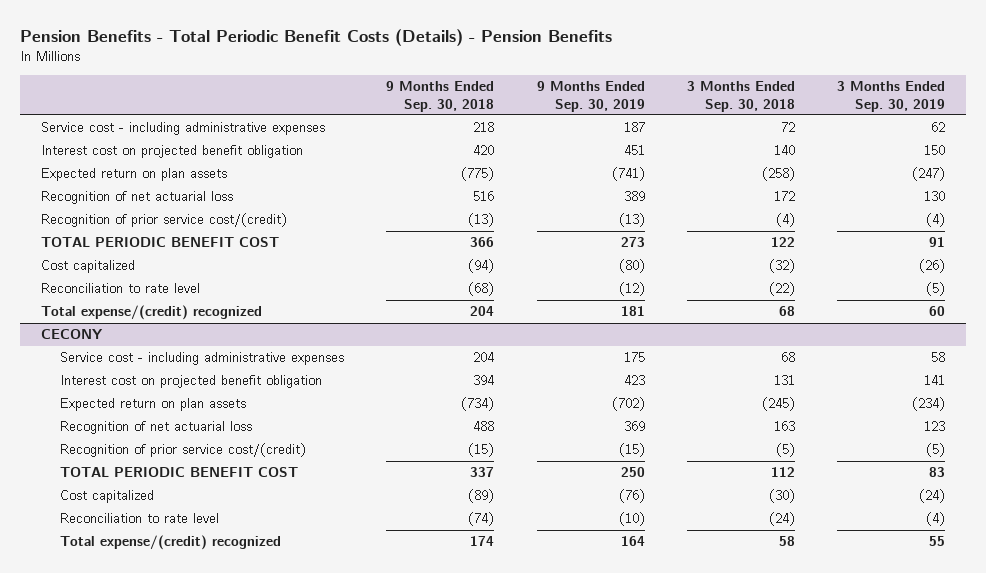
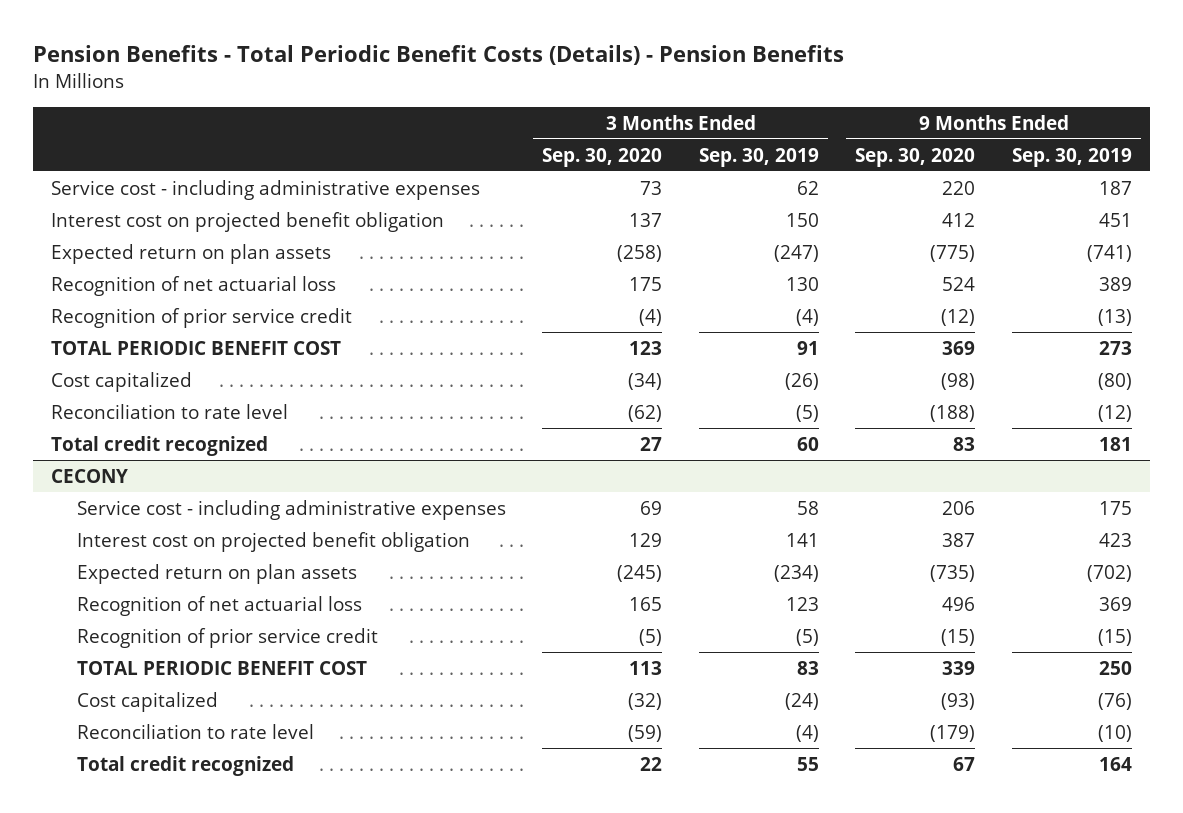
- | 9 Months Ended Sep. 30, 2018 | 9 Months Ended Sep. 30, 2019 | 3 Months Ended Sep. 30, 2018 | 3 Months Ended Sep. 30, 2019
+ | 3 Months Ended Sep. 30, 2020 | 3 Months Ended Sep. 30, 2019 | 9 Months Ended Sep. 30, 2020 | 9 Months Ended Sep. 30, 2019
- Recognition of prior service cost/(credit) | (13) | (13) | (4) | (4)
+ Recognition of prior service credit | (4) | (4) | (12) | (13)
- Total expense/(credit) recognized | 204 | 181 | 68 | 60
+ Total credit recognized | 27 | 60 | 83 | 181
@ CECONY
- Recognition of prior service cost/(credit) | (15) | (15) | (5) | (5)
+ Recognition of prior service credit | (5) | (5) | (15) | (15)
- Total expense/(credit) recognized | 174 | 164 | 58 | 55
+ Total credit recognized | 22 | 55 | 67 | 164

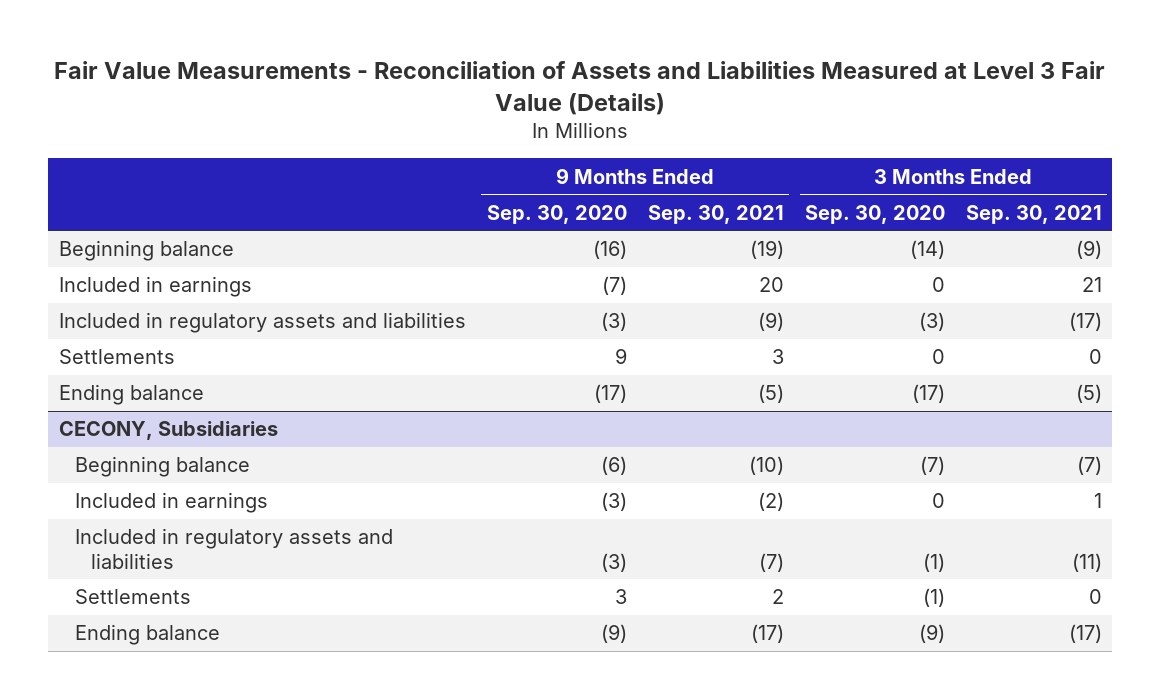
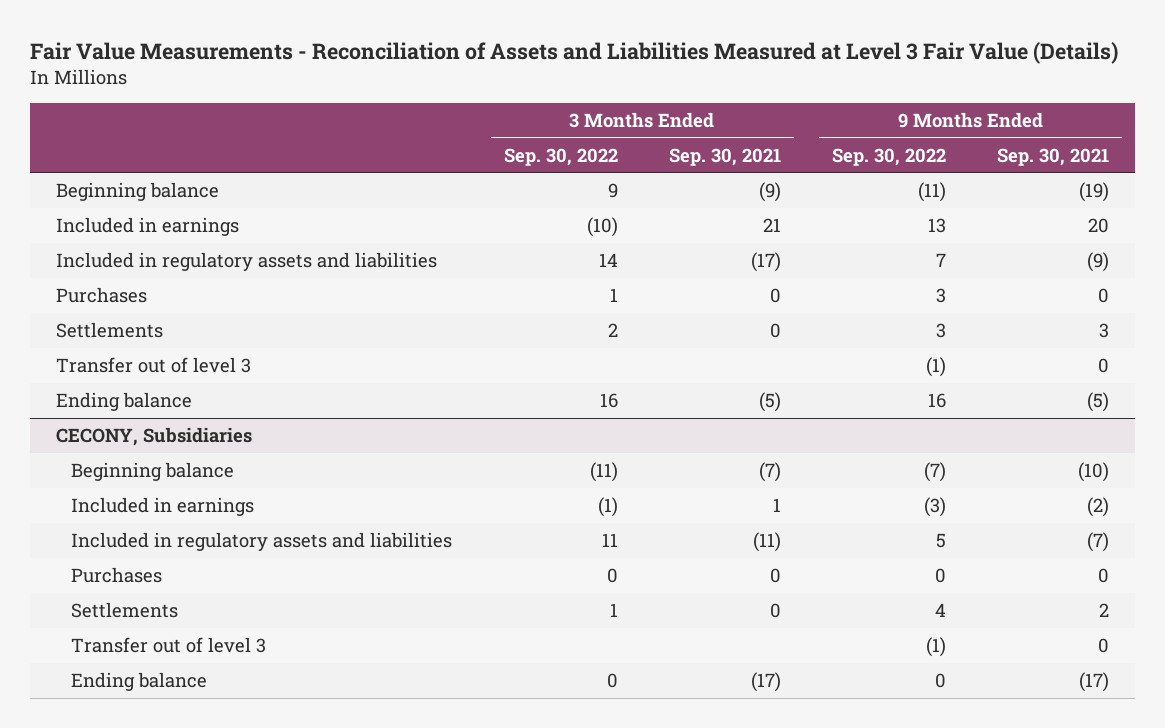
- | 9 Months Ended Sep. 30, 2020 | 9 Months Ended Sep. 30, 2021 | 3 Months Ended Sep. 30, 2020 | 3 Months Ended Sep. 30, 2021
+ | 3 Months Ended Sep. 30, 2022 | 3 Months Ended Sep. 30, 2021 | 9 Months Ended Sep. 30, 2022 | 9 Months Ended Sep. 30, 2021
+ Purchases | 1 | 0 | 3 | 0
+ Transfer out of level 3 | | | (1) | 0
@ CECONY, Subsidiaries
+ Purchases | 0 | 0 | 0 | 0
+ Transfer out of level 3 | | | (1) | 0

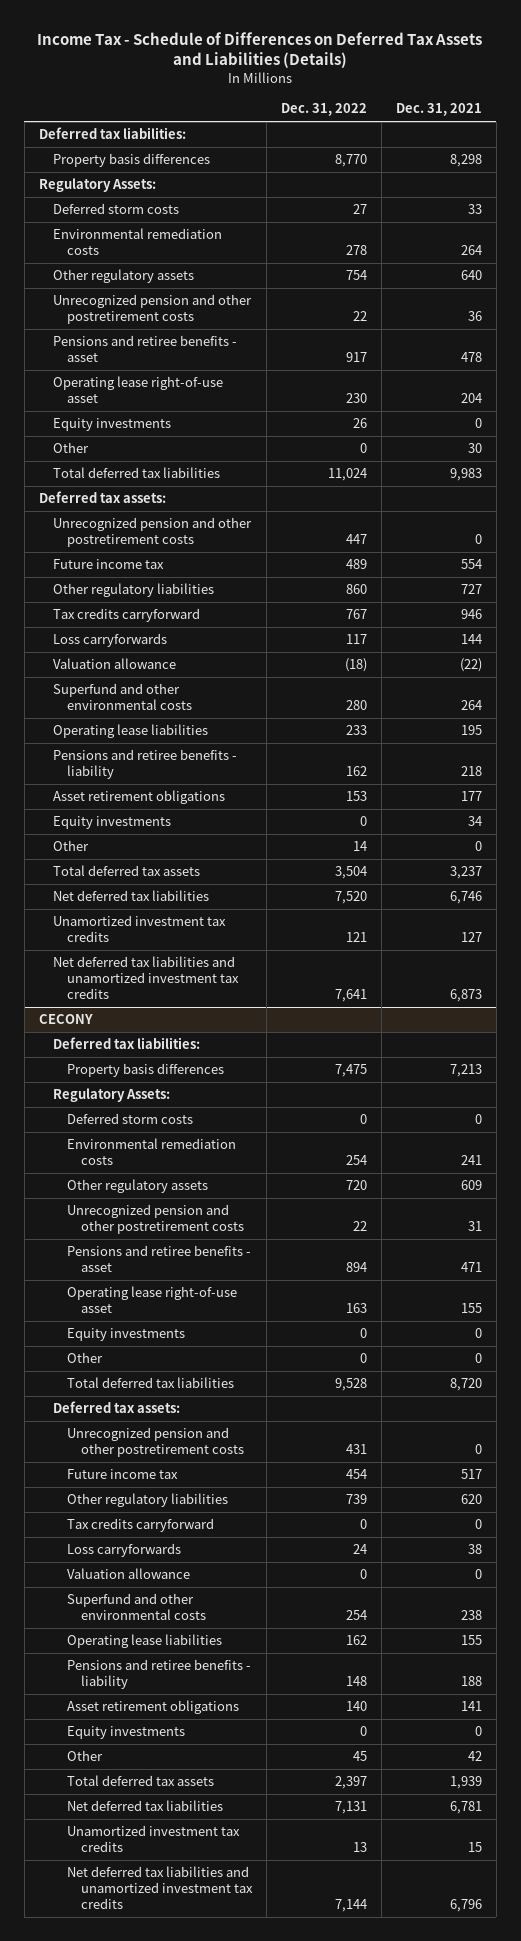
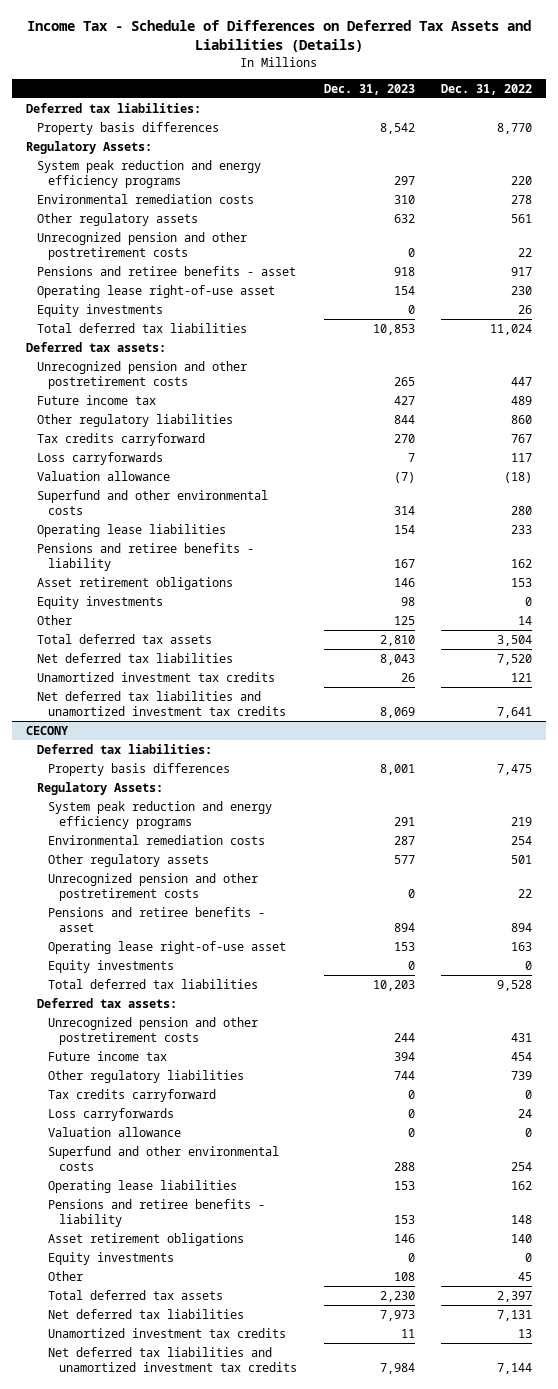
- | Dec. 31, 2022 | Dec. 31, 2021
+ | Dec. 31, 2023 | Dec. 31, 2022
- Deferred storm costs | 27 | 33
+ System peak reduction and energy efficiency programs | 297 | 220
- Other regulatory assets | 754 | 640
+ Other regulatory assets | 632 | 561
- Other | 0 | 30
@ CECONY
- Deferred storm costs | 0 | 0
+ System peak reduction and energy efficiency programs | 291 | 219
- Other regulatory assets | 720 | 609
+ Other regulatory assets | 577 | 501
- Other | 0 | 0

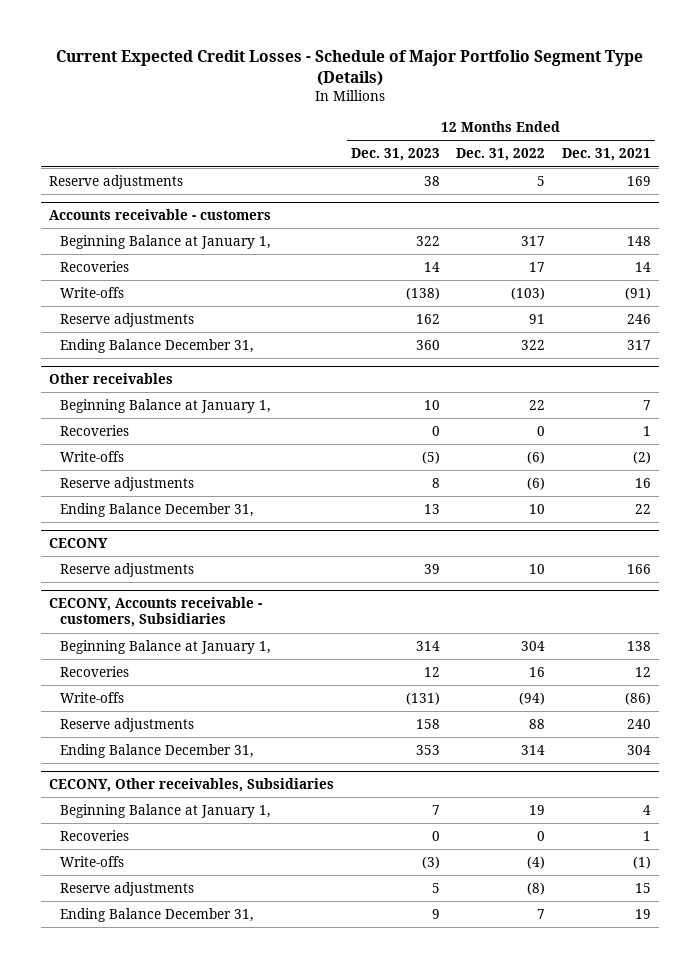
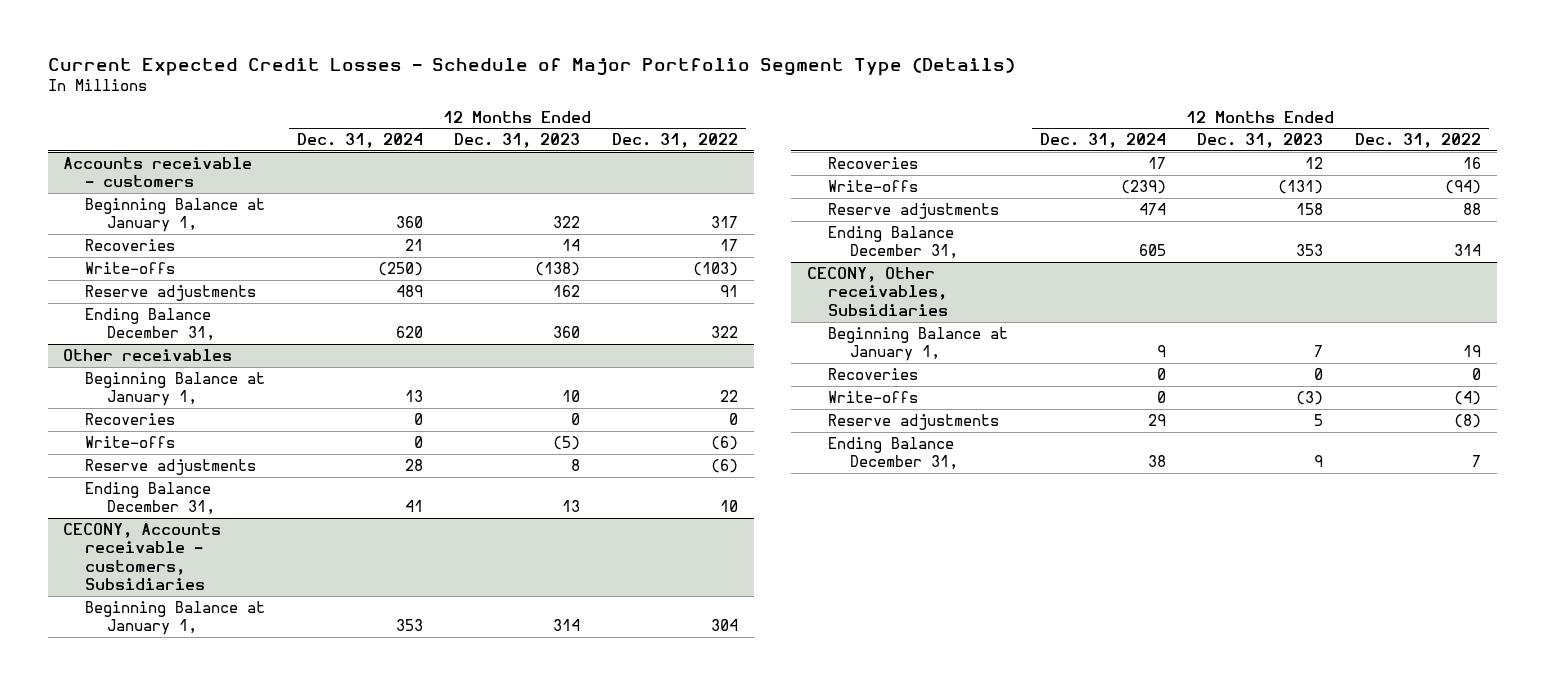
- | 12 Months Ended Dec. 31, 2023 | 12 Months Ended Dec. 31, 2022 | 12 Months Ended Dec. 31, 2021
+ | 12 Months Ended Dec. 31, 2024 | 12 Months Ended Dec. 31, 2023 | 12 Months Ended Dec. 31, 2022
- Reserve adjustments | 38 | 5 | 169
- CECONY
- Reserve adjustments | 39 | 10 | 166

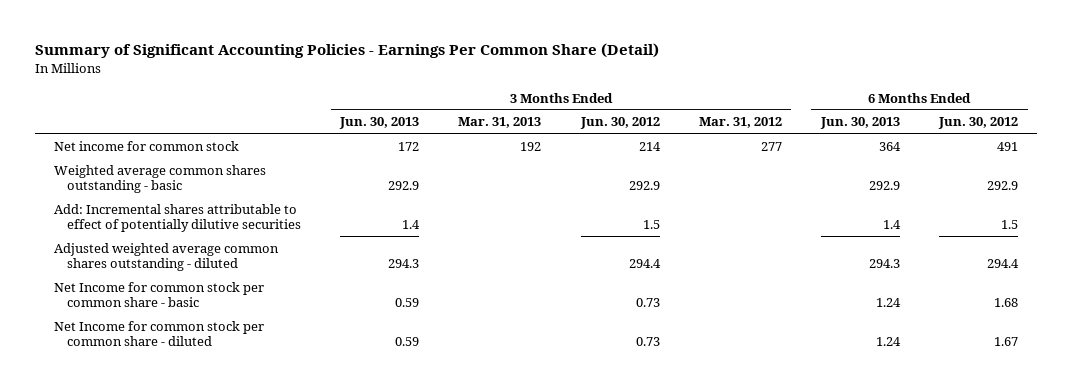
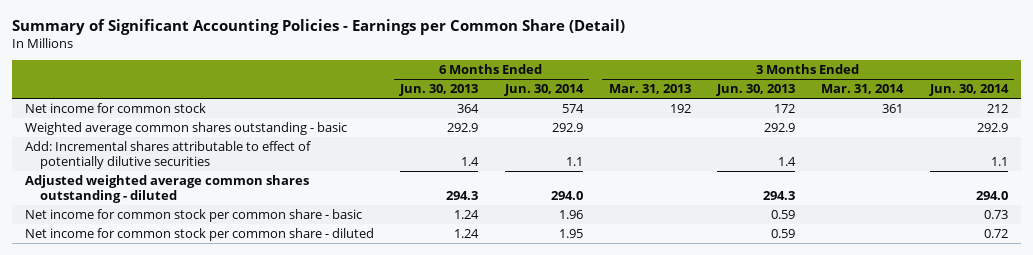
- Summary of Significant Accounting Policies - Earnings Per Common Share (Detail)
+ Summary of Significant Accounting Policies - Earnings per Common Share (Detail)
- | 3 Months Ended Jun. 30, 2013 | 3 Months Ended Mar. 31, 2013 | 3 Months Ended Jun. 30, 2012 | 3 Months Ended Mar. 31, 2012 | 6 Months Ended Jun. 30, 2013 | 6 Months Ended Jun. 30, 2012
+ | 6 Months Ended Jun. 30, 2013 | 6 Months Ended Jun. 30, 2014 | 3 Months Ended Mar. 31, 2013 | 3 Months Ended Jun. 30, 2013 | 3 Months Ended Mar. 31, 2014 | 3 Months Ended Jun. 30, 2014
- Net Income for common stock per common share - basic | 0.59 | | 0.73 | | 1.24 | 1.68
- Net Income for common stock per common share - diluted | 0.59 | | 0.73 | | 1.24 | 1.67
+ Net income for common stock per common share - basic | 1.24 | 1.96 | | 0.59 | | 0.73
+ Net income for common stock per common share - diluted | 1.24 | 1.95 | | 0.59 | | 0.72

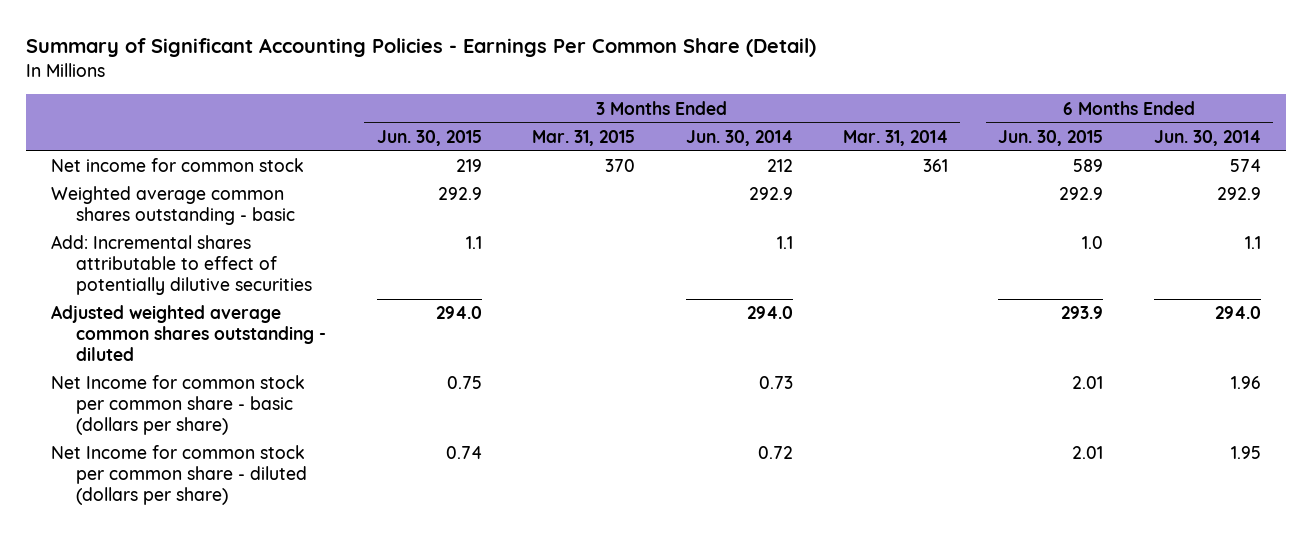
- Summary of Significant Accounting Policies - Earnings per Common Share (Detail)
+ Summary of Significant Accounting Policies - Earnings Per Common Share (Detail)
- | 6 Months Ended Jun. 30, 2013 | 6 Months Ended Jun. 30, 2014 | 3 Months Ended Mar. 31, 2013 | 3 Months Ended Jun. 30, 2013 | 3 Months Ended Mar. 31, 2014 | 3 Months Ended Jun. 30, 2014
+ | 3 Months Ended Jun. 30, 2015 | 3 Months Ended Mar. 31, 2015 | 3 Months Ended Jun. 30, 2014 | 3 Months Ended Mar. 31, 2014 | 6 Months Ended Jun. 30, 2015 | 6 Months Ended Jun. 30, 2014
- Net income for common stock per common share - basic | 1.24 | 1.96 | | 0.59 | | 0.73
- Net income for common stock per common share - diluted | 1.24 | 1.95 | | 0.59 | | 0.72
+ Net Income for common stock per common share - basic (dollars per share) | 0.75 | | 0.73 | | 2.01 | 1.96
+ Net Income for common stock per common share - diluted (dollars per share) | 0.74 | | 0.72 | | 2.01 | 1.95

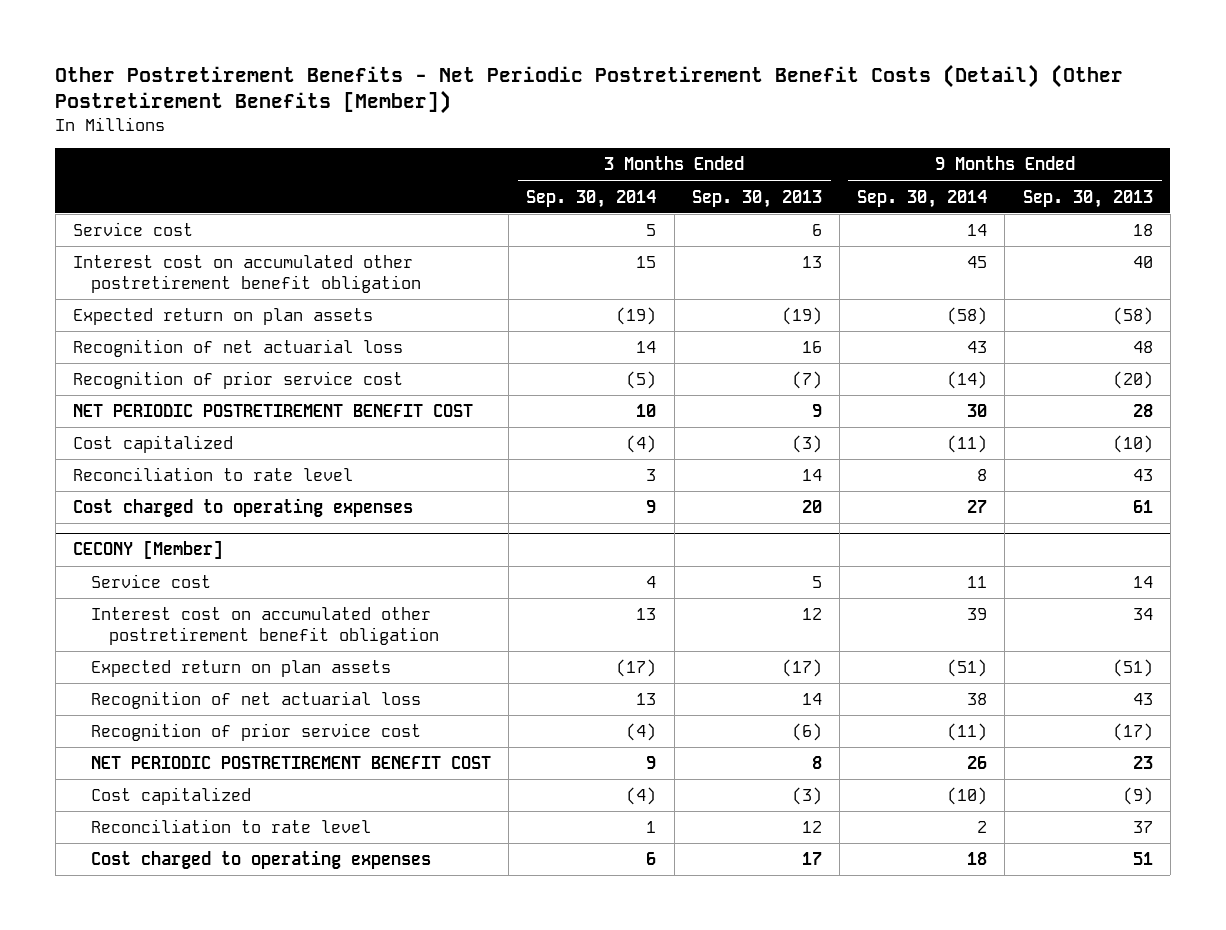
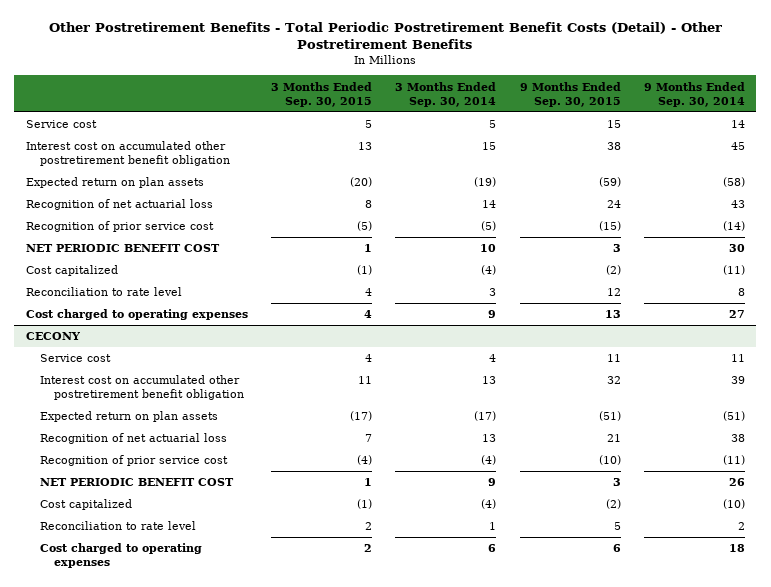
- Other Postretirement Benefits - Net Periodic Postretirement Benefit Costs (Detail) (Other Postretirement Benefits [Member])
+ Other Postretirement Benefits - Total Periodic Postretirement Benefit Costs (Detail) - Other Postretirement Benefits
- | 3 Months Ended Sep. 30, 2014 | 3 Months Ended Sep. 30, 2013 | 9 Months Ended Sep. 30, 2014 | 9 Months Ended Sep. 30, 2013
+ | 3 Months Ended Sep. 30, 2015 | 3 Months Ended Sep. 30, 2014 | 9 Months Ended Sep. 30, 2015 | 9 Months Ended Sep. 30, 2014
- NET PERIODIC POSTRETIREMENT BENEFIT COST | 10 | 9 | 30 | 28
+ NET PERIODIC BENEFIT COST | 1 | 10 | 3 | 30
- CECONY [Member]
+ CECONY
- NET PERIODIC POSTRETIREMENT BENEFIT COST | 9 | 8 | 26 | 23
+ NET PERIODIC BENEFIT COST | 1 | 9 | 3 | 26

